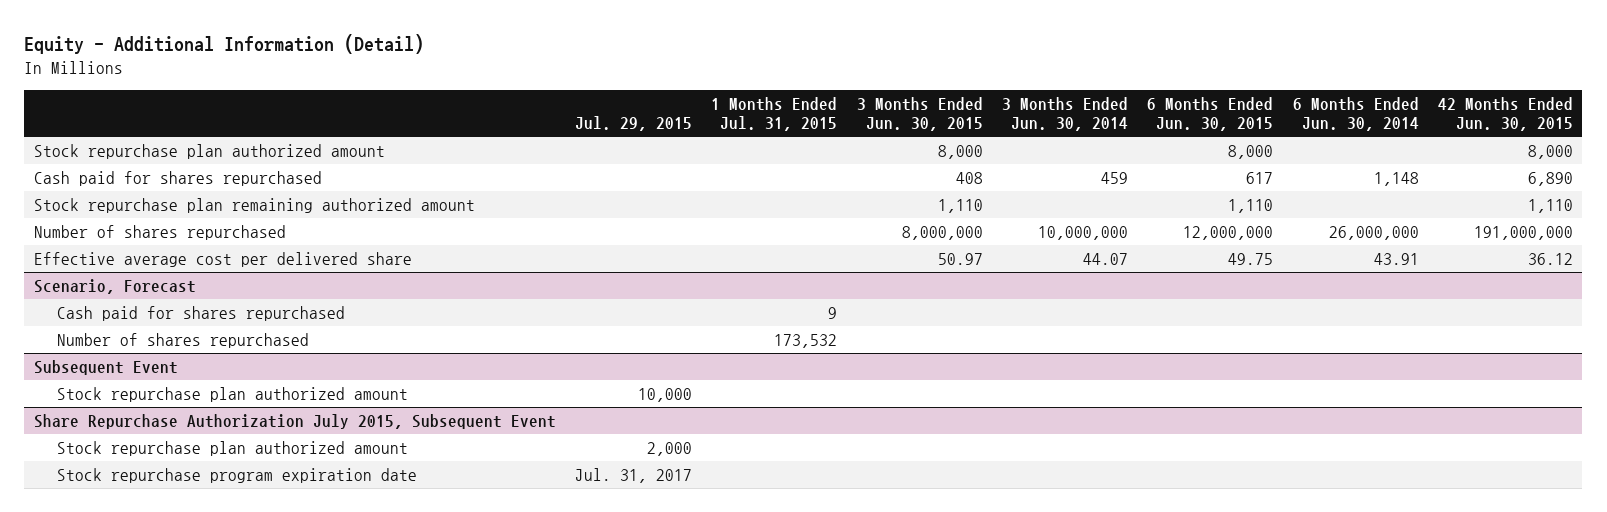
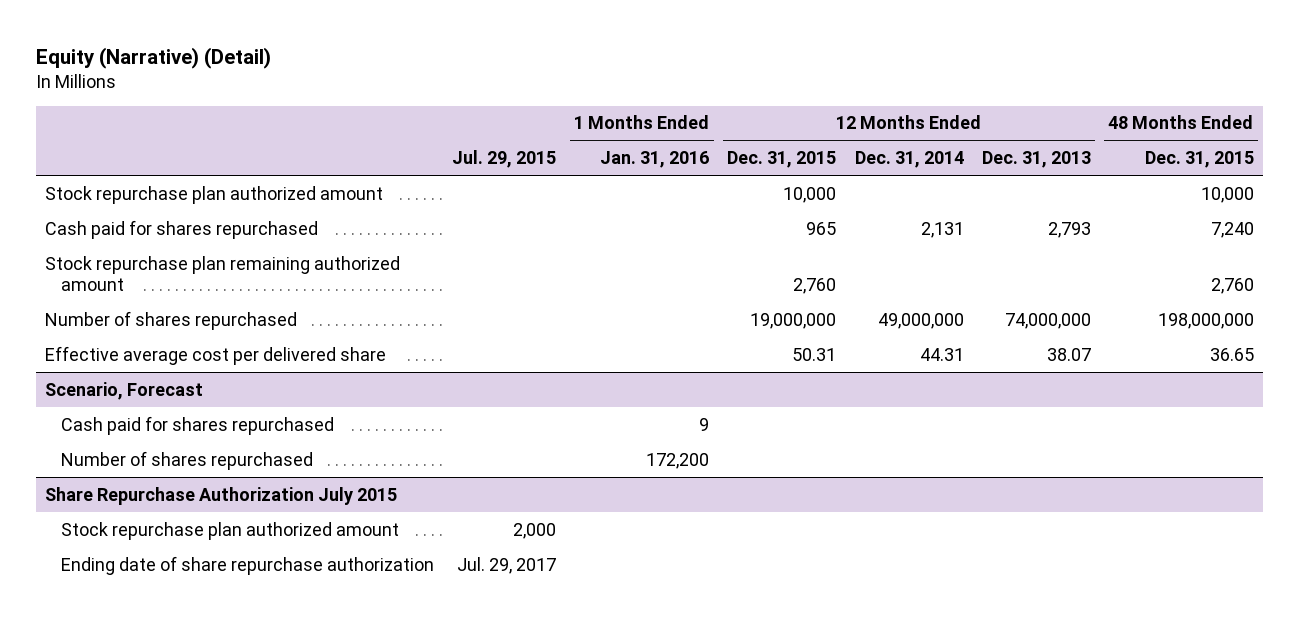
- Equity - Additional Information (Detail)
+ Equity (Narrative) (Detail)
- | Jul. 29, 2015 | 1 Months Ended Jul. 31, 2015 | 3 Months Ended Jun. 30, 2015 | 3 Months Ended Jun. 30, 2014 | 6 Months Ended Jun. 30, 2015 | 6 Months Ended Jun. 30, 2014 | 42 Months Ended Jun. 30, 2015
+ | Jul. 29, 2015 | 1 Months Ended Jan. 31, 2016 | 12 Months Ended Dec. 31, 2015 | 12 Months Ended Dec. 31, 2014 | 12 Months Ended Dec. 31, 2013 | 48 Months Ended Dec. 31, 2015
- Subsequent Event
- Stock repurchase plan authorized amount | 10,000 | | | | | |
- Share Repurchase Authorization July 2015, Subsequent Event
+ Share Repurchase Authorization July 2015
- Stock repurchase program expiration date | Jul. 31, 2017 | | | | | |
+ Ending date of share repurchase authorization | Jul. 29, 2017 | | | | |

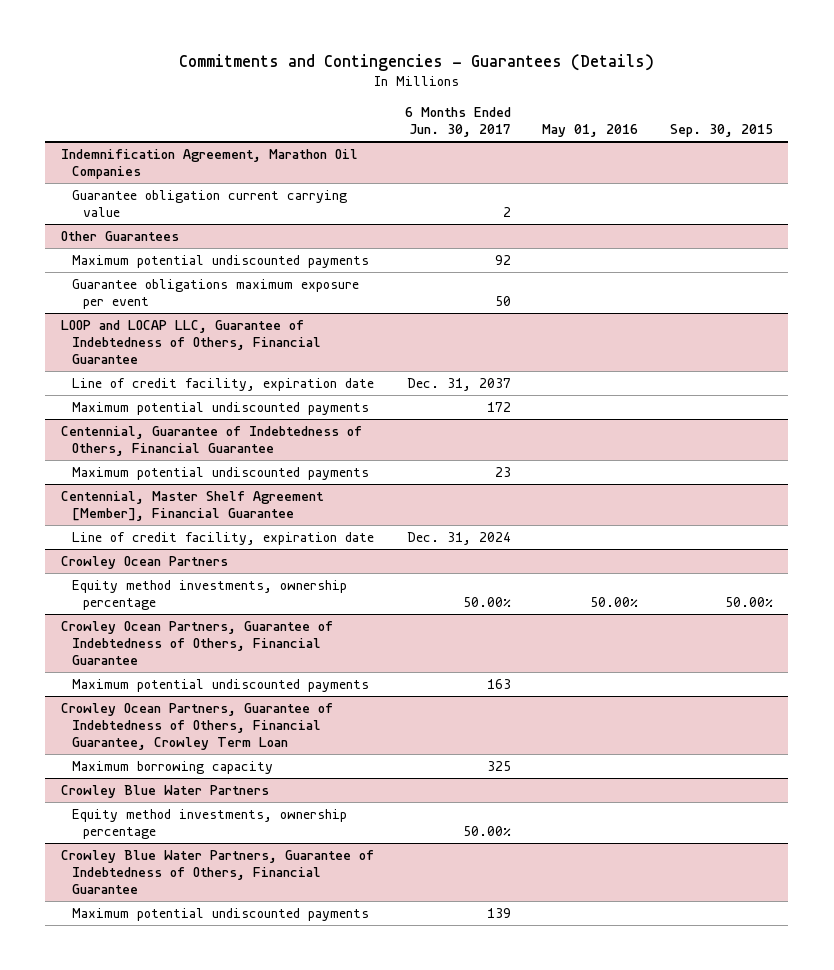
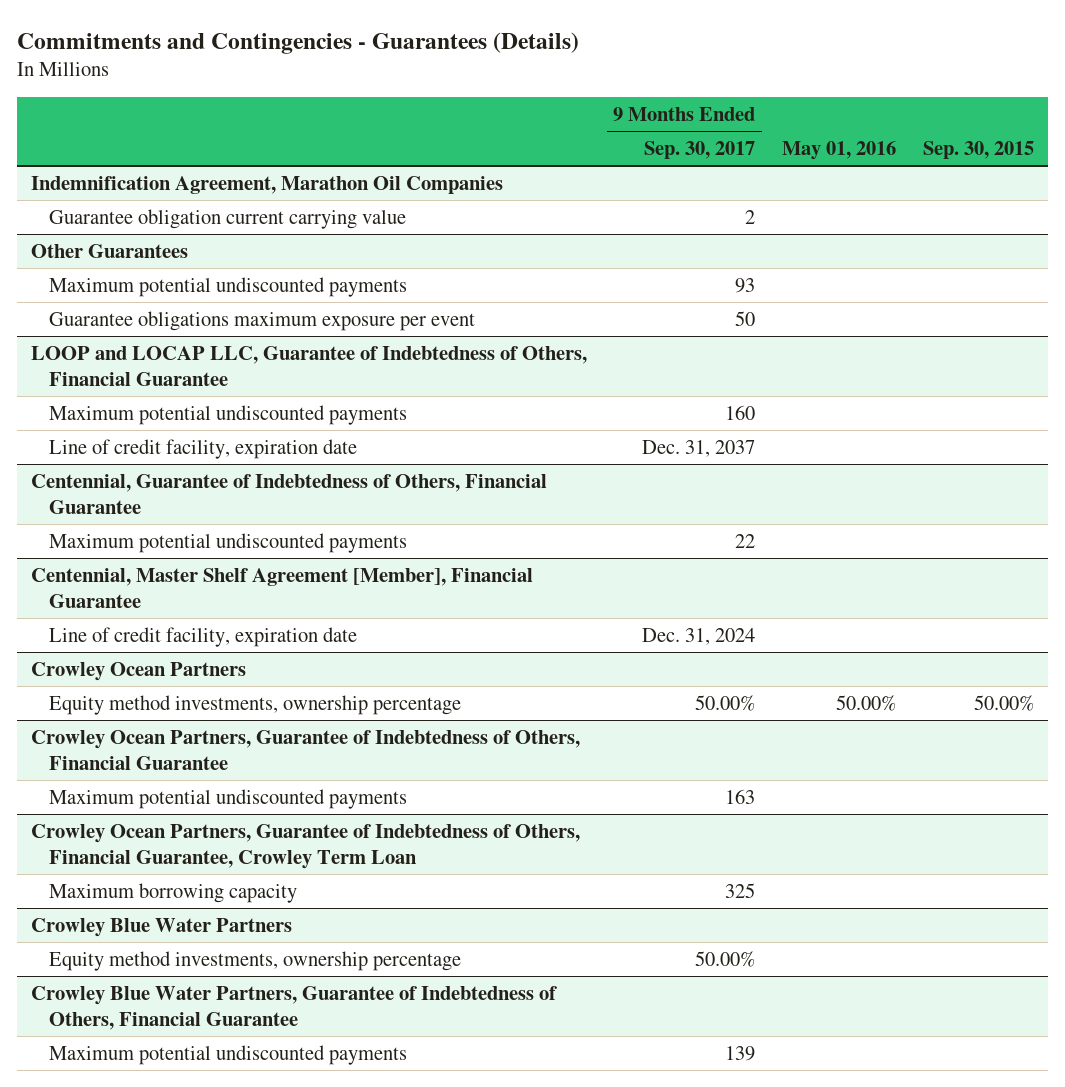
- | 6 Months Ended Jun. 30, 2017 | May 01, 2016 | Sep. 30, 2015
+ | 9 Months Ended Sep. 30, 2017 | May 01, 2016 | Sep. 30, 2015
@ LOOP and LOCAP LLC, Guarantee of Indebtedness of Others, Financial Guarantee
moved down: Line of credit facility, expiration date | Dec. 31, 2037 | |

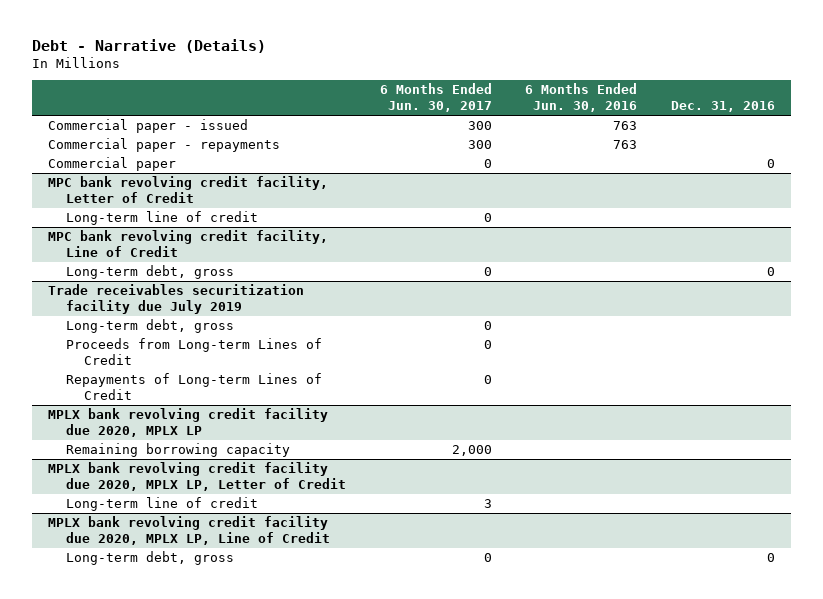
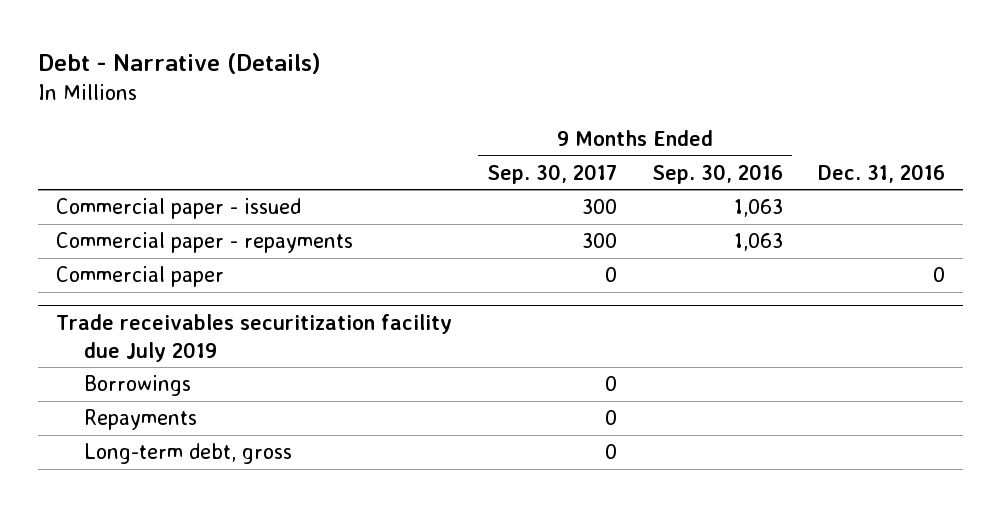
- | 6 Months Ended Jun. 30, 2017 | 6 Months Ended Jun. 30, 2016 | Dec. 31, 2016
+ | 9 Months Ended Sep. 30, 2017 | 9 Months Ended Sep. 30, 2016 | Dec. 31, 2016
- MPC bank revolving credit facility, Letter of Credit
- Long-term line of credit | 0 | |
- MPC bank revolving credit facility, Line of Credit
- Long-term debt, gross | 0 | | 0
@ Trade receivables securitization facility due July 2019
+ Borrowings | 0 | |
+ Repayments | 0 | |
- Proceeds from Long-term Lines of Credit | 0 | |
- Repayments of Long-term Lines of Credit | 0 | |
- MPLX bank revolving credit facility due 2020, MPLX LP
- Remaining borrowing capacity | 2,000 | |
- MPLX bank revolving credit facility due 2020, MPLX LP, Letter of Credit
- Long-term line of credit | 3 | |
- MPLX bank revolving credit facility due 2020, MPLX LP, Line of Credit
- Long-term debt, gross | 0 | | 0

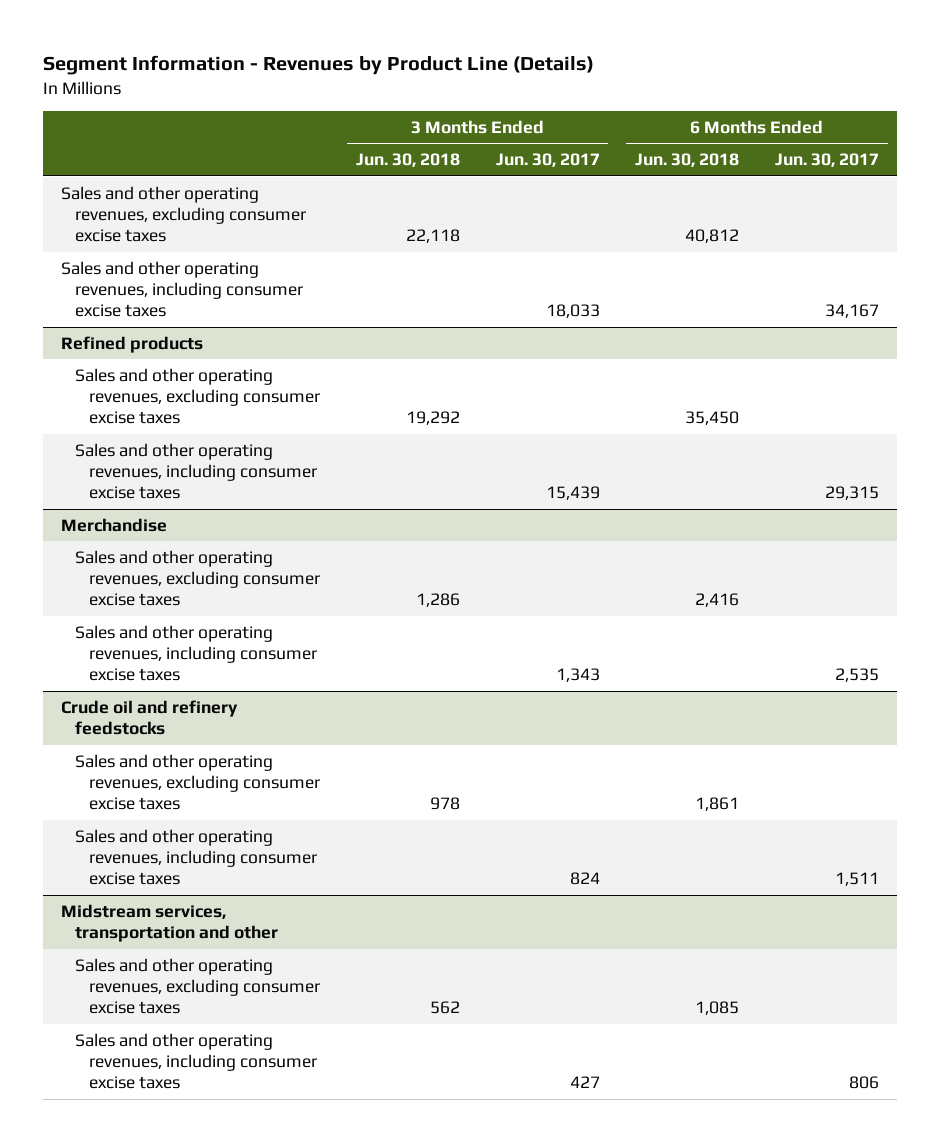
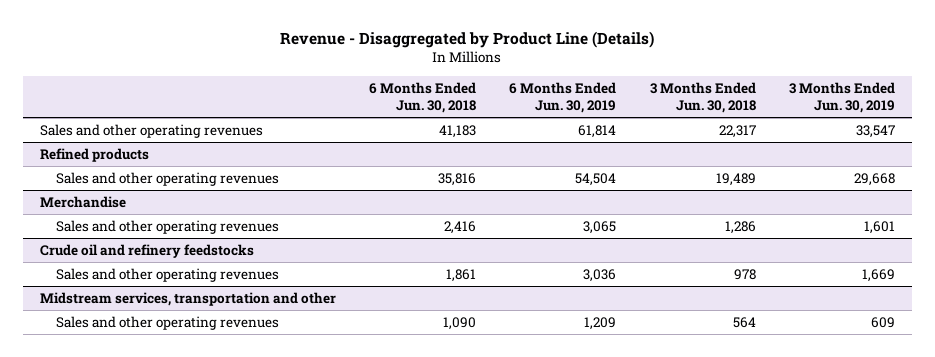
- Segment Information - Revenues by Product Line (Details)
+ Revenue - Disaggregated by Product Line (Details)
- | 3 Months Ended Jun. 30, 2018 | 3 Months Ended Jun. 30, 2017 | 6 Months Ended Jun. 30, 2018 | 6 Months Ended Jun. 30, 2017
+ | 6 Months Ended Jun. 30, 2018 | 6 Months Ended Jun. 30, 2019 | 3 Months Ended Jun. 30, 2018 | 3 Months Ended Jun. 30, 2019
- Sales and other operating revenues, excluding consumer excise taxes | 22,118 | | 40,812 |
- Sales and other operating revenues, including consumer excise taxes | | 18,033 | | 34,167
+ Sales and other operating revenues | 41,183 | 61,814 | 22,317 | 33,547
@ Refined products
- Sales and other operating revenues, excluding consumer excise taxes | 19,292 | | 35,450 |
- Sales and other operating revenues, including consumer excise taxes | | 15,439 | | 29,315
+ Sales and other operating revenues | 35,816 | 54,504 | 19,489 | 29,668
@ Merchandise
- Sales and other operating revenues, excluding consumer excise taxes | 1,286 | | 2,416 |
- Sales and other operating revenues, including consumer excise taxes | | 1,343 | | 2,535
+ Sales and other operating revenues | 2,416 | 3,065 | 1,286 | 1,601
@ Crude oil and refinery feedstocks
- Sales and other operating revenues, excluding consumer excise taxes | 978 | | 1,861 |
- Sales and other operating revenues, including consumer excise taxes | | 824 | | 1,511
+ Sales and other operating revenues | 1,861 | 3,036 | 978 | 1,669
@ Midstream services, transportation and other
- Sales and other operating revenues, excluding consumer excise taxes | 562 | | 1,085 |
- Sales and other operating revenues, including consumer excise taxes | | 427 | | 806
+ Sales and other operating revenues | 1,090 | 1,209 | 564 | 609

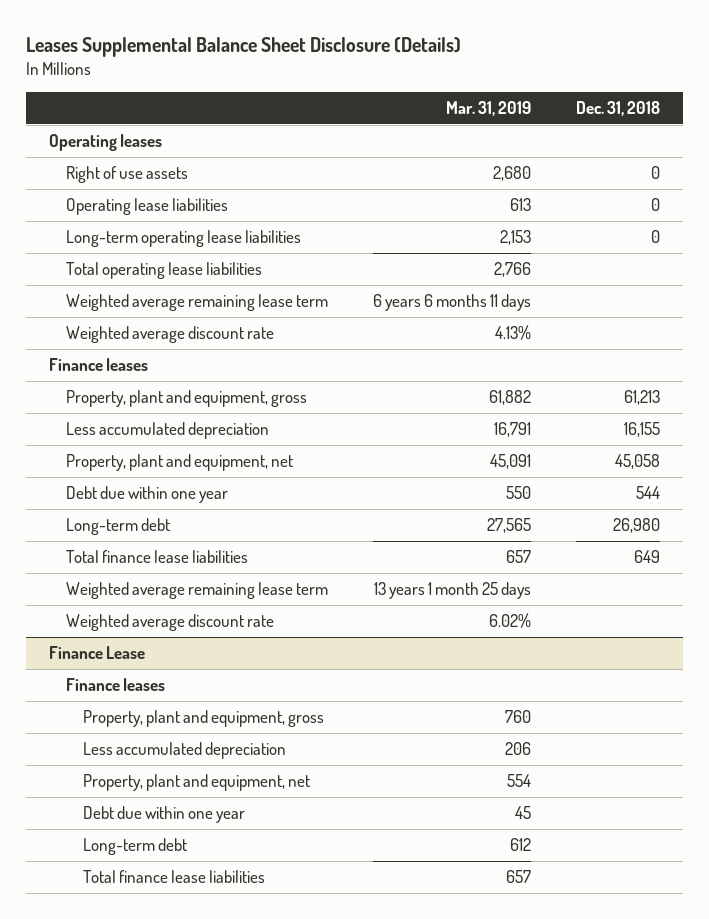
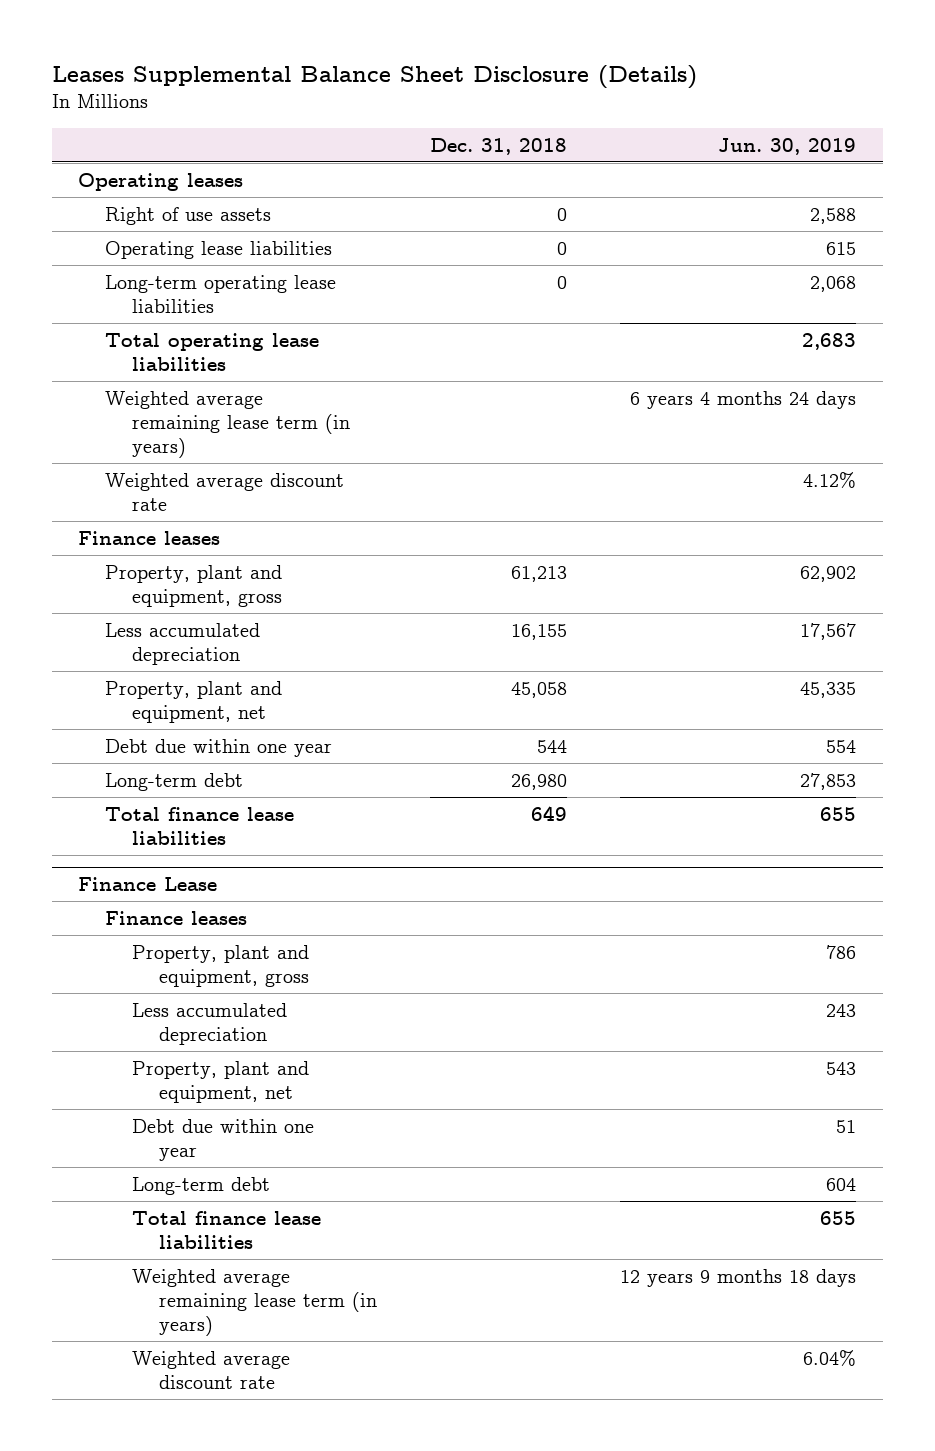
- | Mar. 31, 2019 | Dec. 31, 2018
+ | Dec. 31, 2018 | Jun. 30, 2019
- Weighted average remaining lease term | 6 years 6 months 11 days |
+ Weighted average remaining lease term (in years) | | 6 years 4 months 24 days
- Weighted average remaining lease term | 13 years 1 month 25 days |
- Weighted average discount rate | 6.02% |
@ Finance Lease
+ Weighted average remaining lease term (in years) | | 12 years 9 months 18 days
+ Weighted average discount rate | | 6.04%

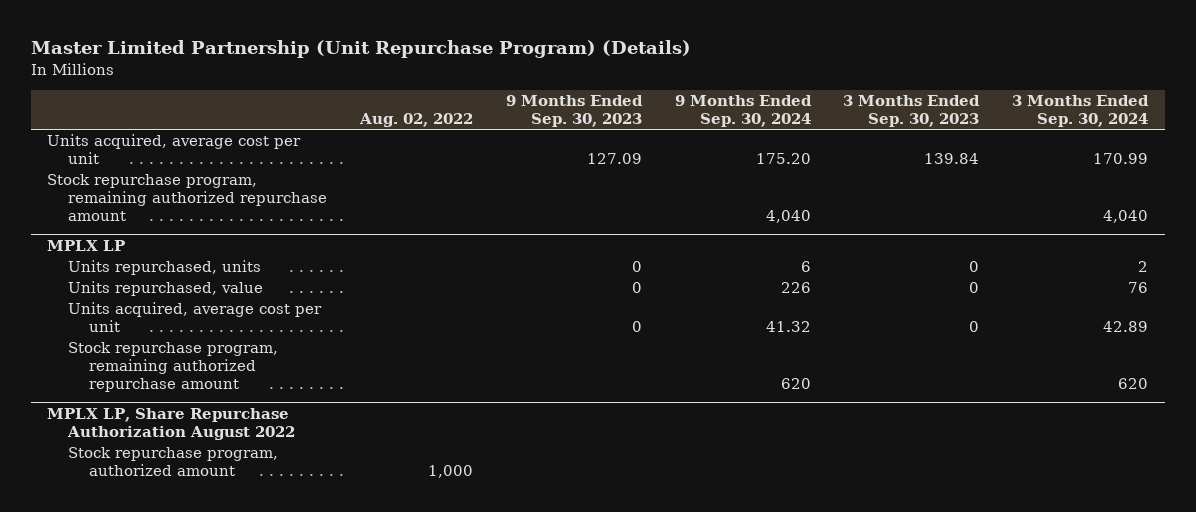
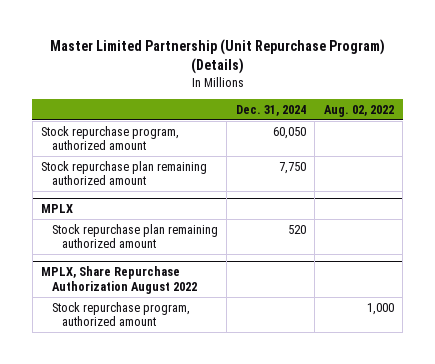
- | Aug. 02, 2022 | 9 Months Ended Sep. 30, 2023 | 9 Months Ended Sep. 30, 2024 | 3 Months Ended Sep. 30, 2023 | 3 Months Ended Sep. 30, 2024
+ | Dec. 31, 2024 | Aug. 02, 2022
- Units acquired, average cost per unit | | 127.09 | 175.20 | 139.84 | 170.99
- Stock repurchase program, remaining authorized repurchase amount | | | 4,040 | | 4,040
- MPLX LP
- Units repurchased, units | | 0 | 6 | 0 | 2
- Units repurchased, value | | 0 | 226 | 0 | 76
- Units acquired, average cost per unit | | 0 | 41.32 | 0 | 42.89
- Stock repurchase program, remaining authorized repurchase amount | | | 620 | | 620
- MPLX LP, Share Repurchase Authorization August 2022
+ Stock repurchase program, authorized amount | 60,050 |
+ Stock repurchase plan remaining authorized amount | 7,750 |
+ MPLX
+ Stock repurchase plan remaining authorized amount | 520 |
+ MPLX, Share Repurchase Authorization August 2022

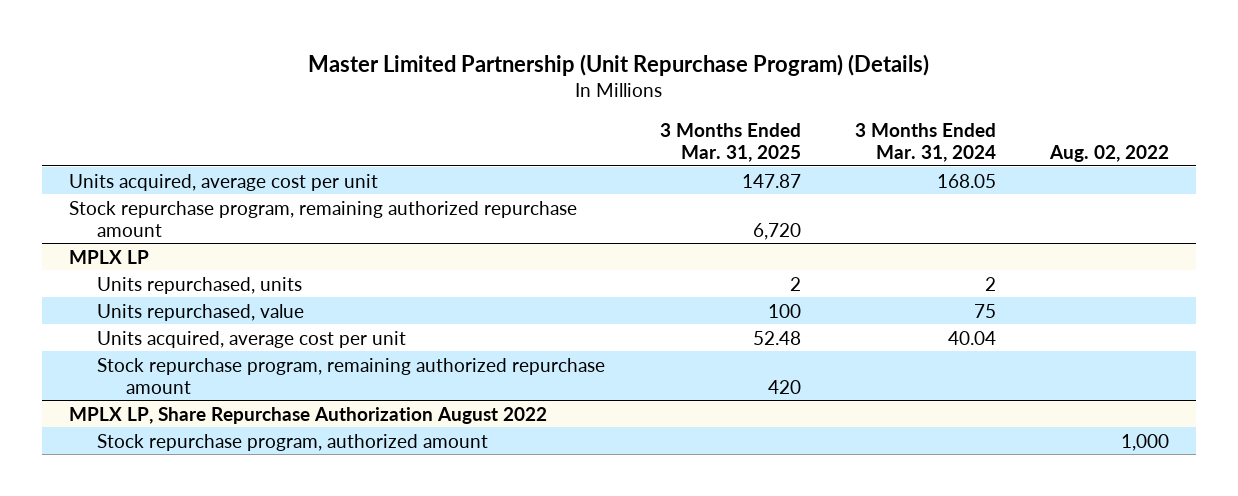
- | Dec. 31, 2024 | Aug. 02, 2022
+ | 3 Months Ended Mar. 31, 2025 | 3 Months Ended Mar. 31, 2024 | Aug. 02, 2022
- Stock repurchase program, authorized amount | 60,050 |
- Stock repurchase plan remaining authorized amount | 7,750 |
- MPLX
- Stock repurchase plan remaining authorized amount | 520 |
- MPLX, Share Repurchase Authorization August 2022
+ Units acquired, average cost per unit | 147.87 | 168.05 |
+ Stock repurchase program, remaining authorized repurchase amount | 6,720 | |
+ MPLX LP
+ Units repurchased, units | 2 | 2 |
+ Units repurchased, value | 100 | 75 |
+ Units acquired, average cost per unit | 52.48 | 40.04 |
+ Stock repurchase program, remaining authorized repurchase amount | 420 | |
+ MPLX LP, Share Repurchase Authorization August 2022

